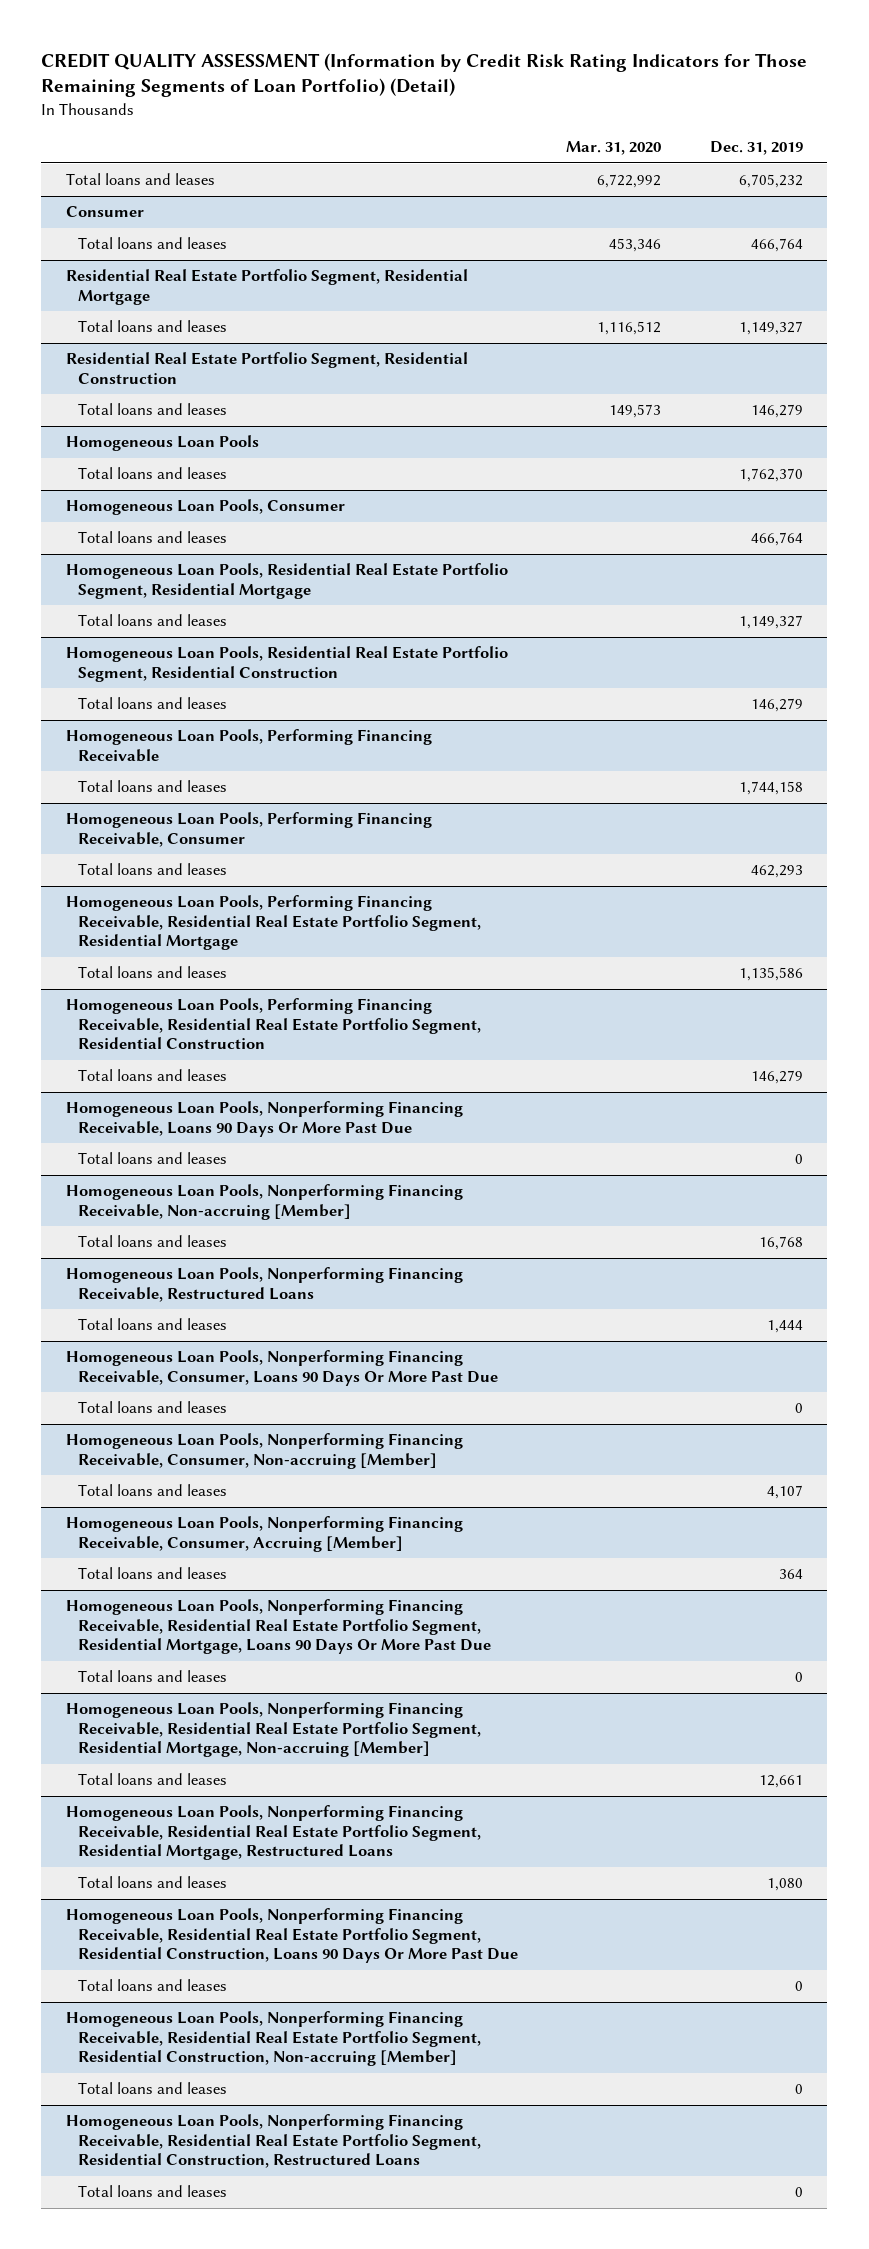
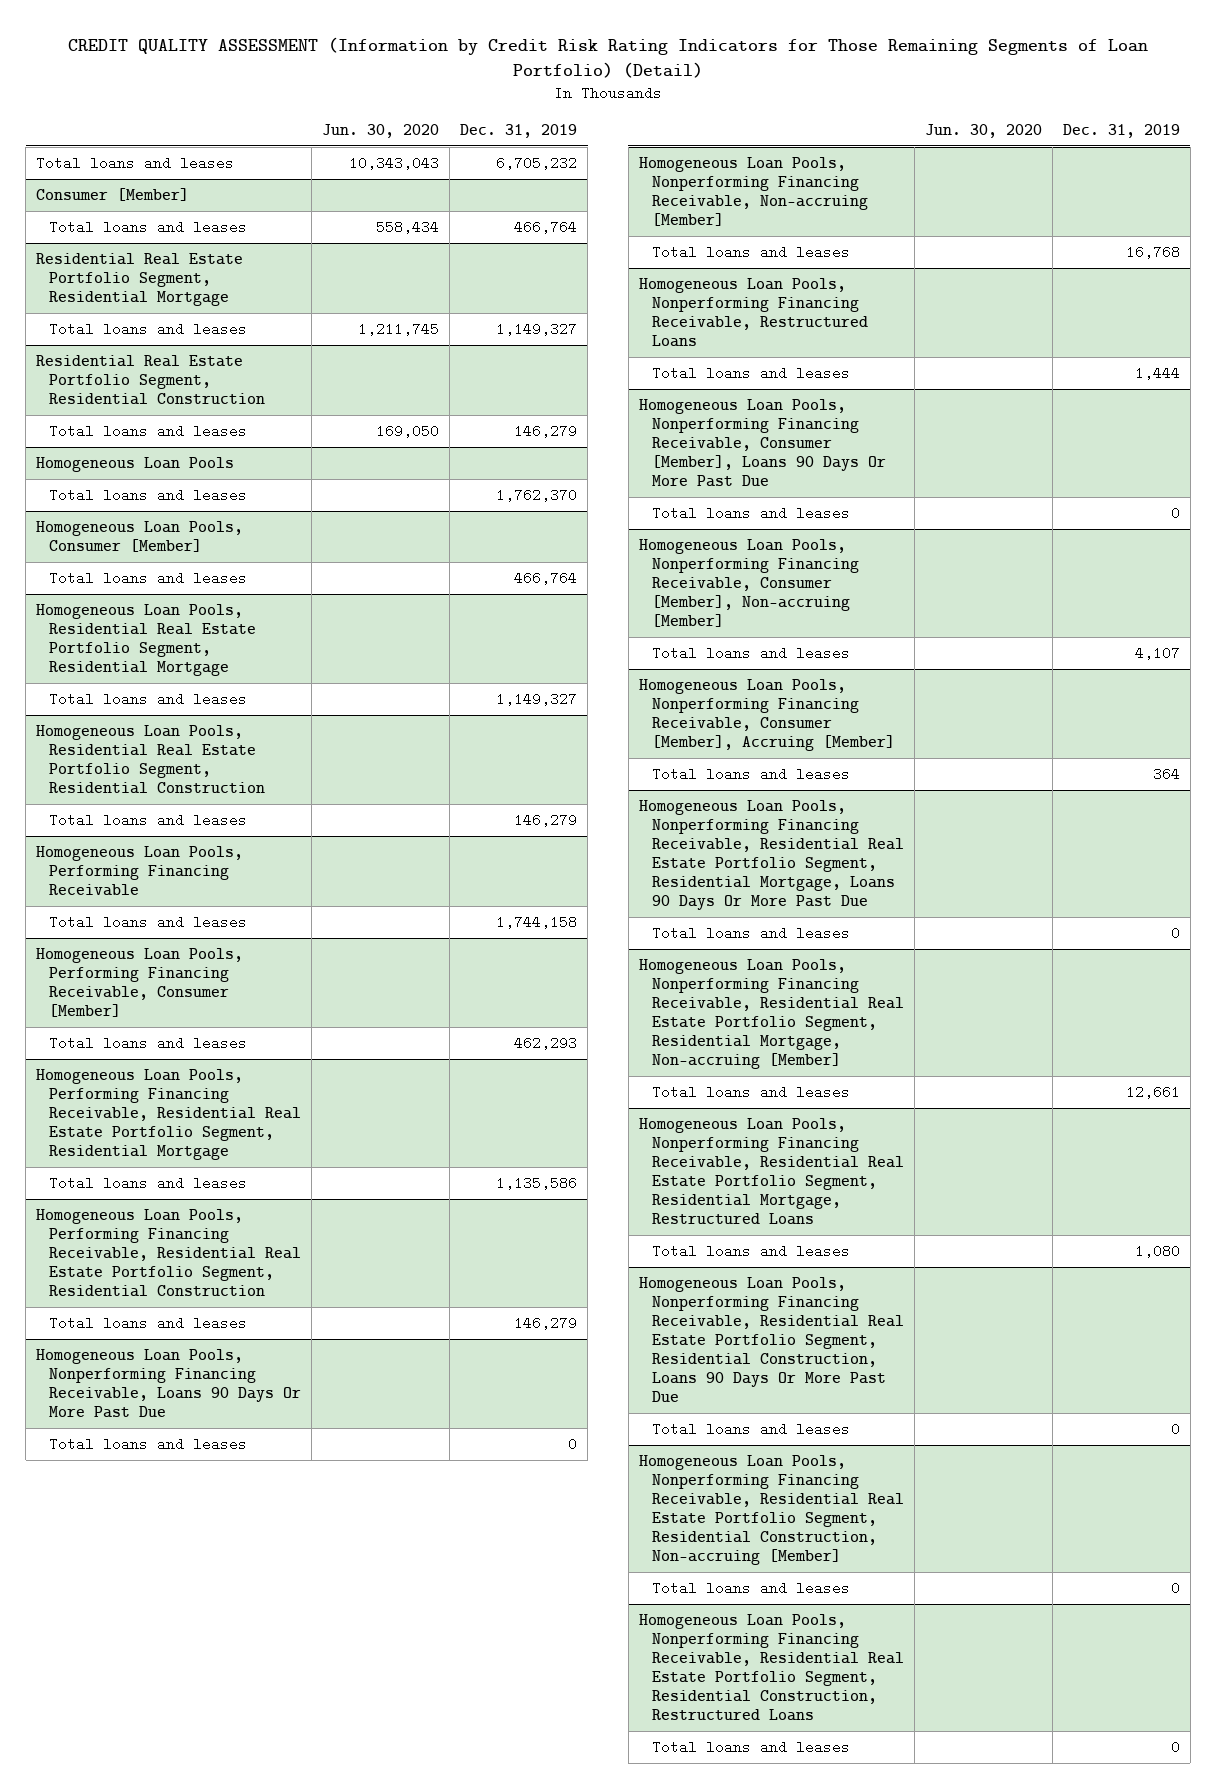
- | Mar. 31, 2020 | Dec. 31, 2019
+ | Jun. 30, 2020 | Dec. 31, 2019
- Consumer
+ Consumer [Member]
- Homogeneous Loan Pools, Consumer
+ Homogeneous Loan Pools, Consumer [Member]
- Homogeneous Loan Pools, Performing Financing Receivable, Consumer
+ Homogeneous Loan Pools, Performing Financing Receivable, Consumer [Member]
- Homogeneous Loan Pools, Nonperforming Financing Receivable, Consumer, Loans 90 Days Or More Past Due
+ Homogeneous Loan Pools, Nonperforming Financing Receivable, Consumer [Member], Loans 90 Days Or More Past Due
- Homogeneous Loan Pools, Nonperforming Financing Receivable, Consumer, Non-accruing [Member]
+ Homogeneous Loan Pools, Nonperforming Financing Receivable, Consumer [Member], Non-accruing [Member]
- Homogeneous Loan Pools, Nonperforming Financing Receivable, Consumer, Accruing [Member]
+ Homogeneous Loan Pools, Nonperforming Financing Receivable, Consumer [Member], Accruing [Member]

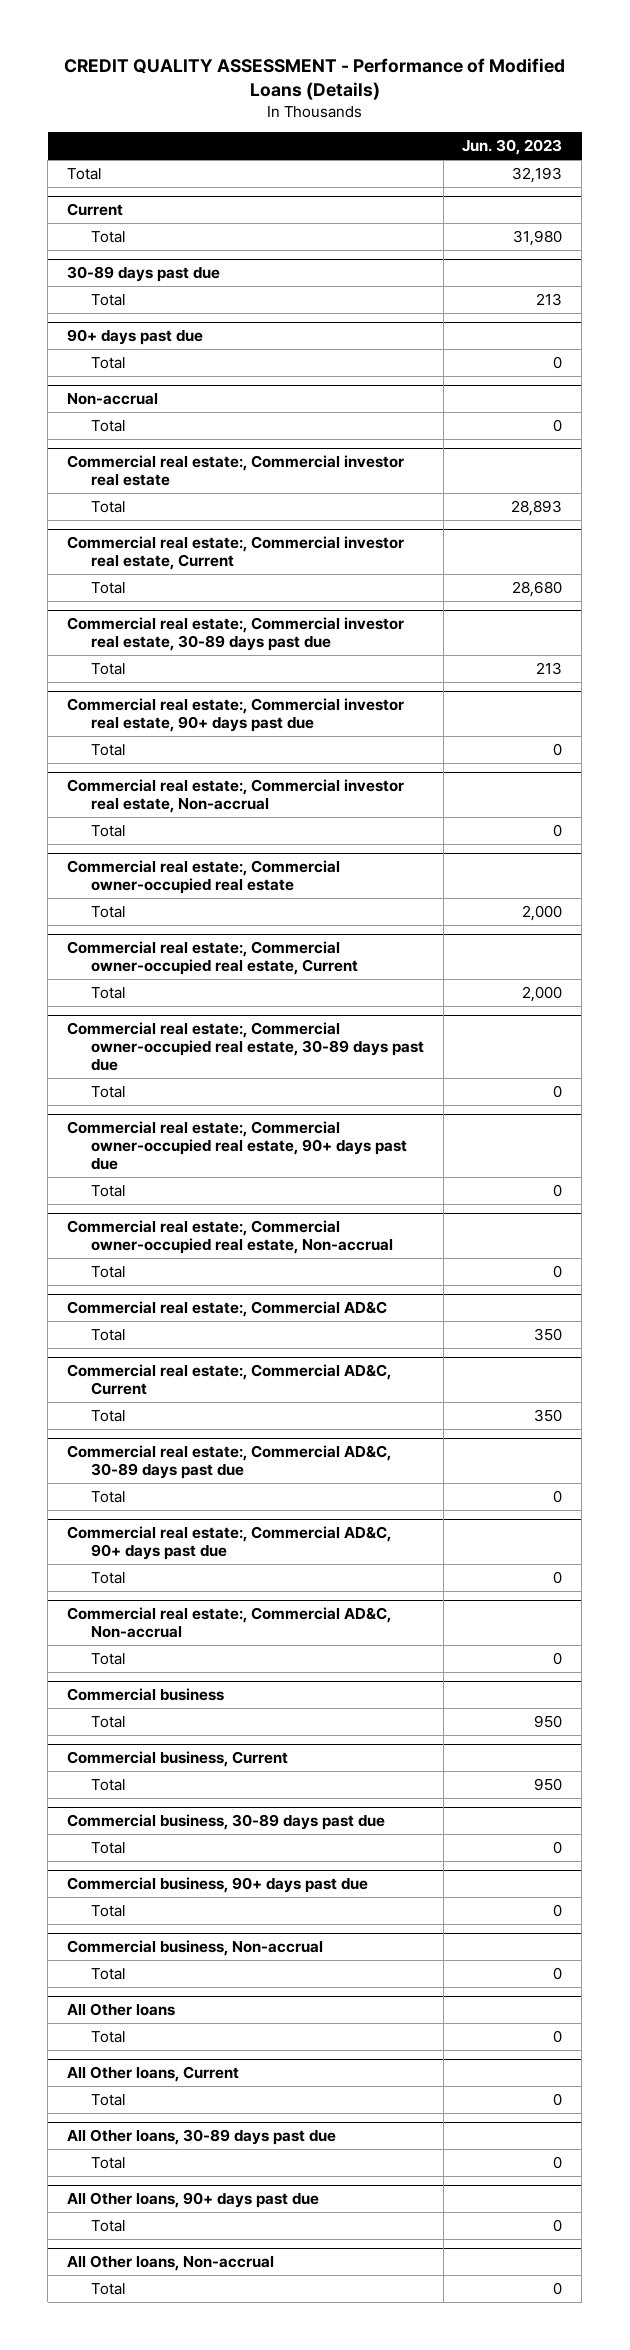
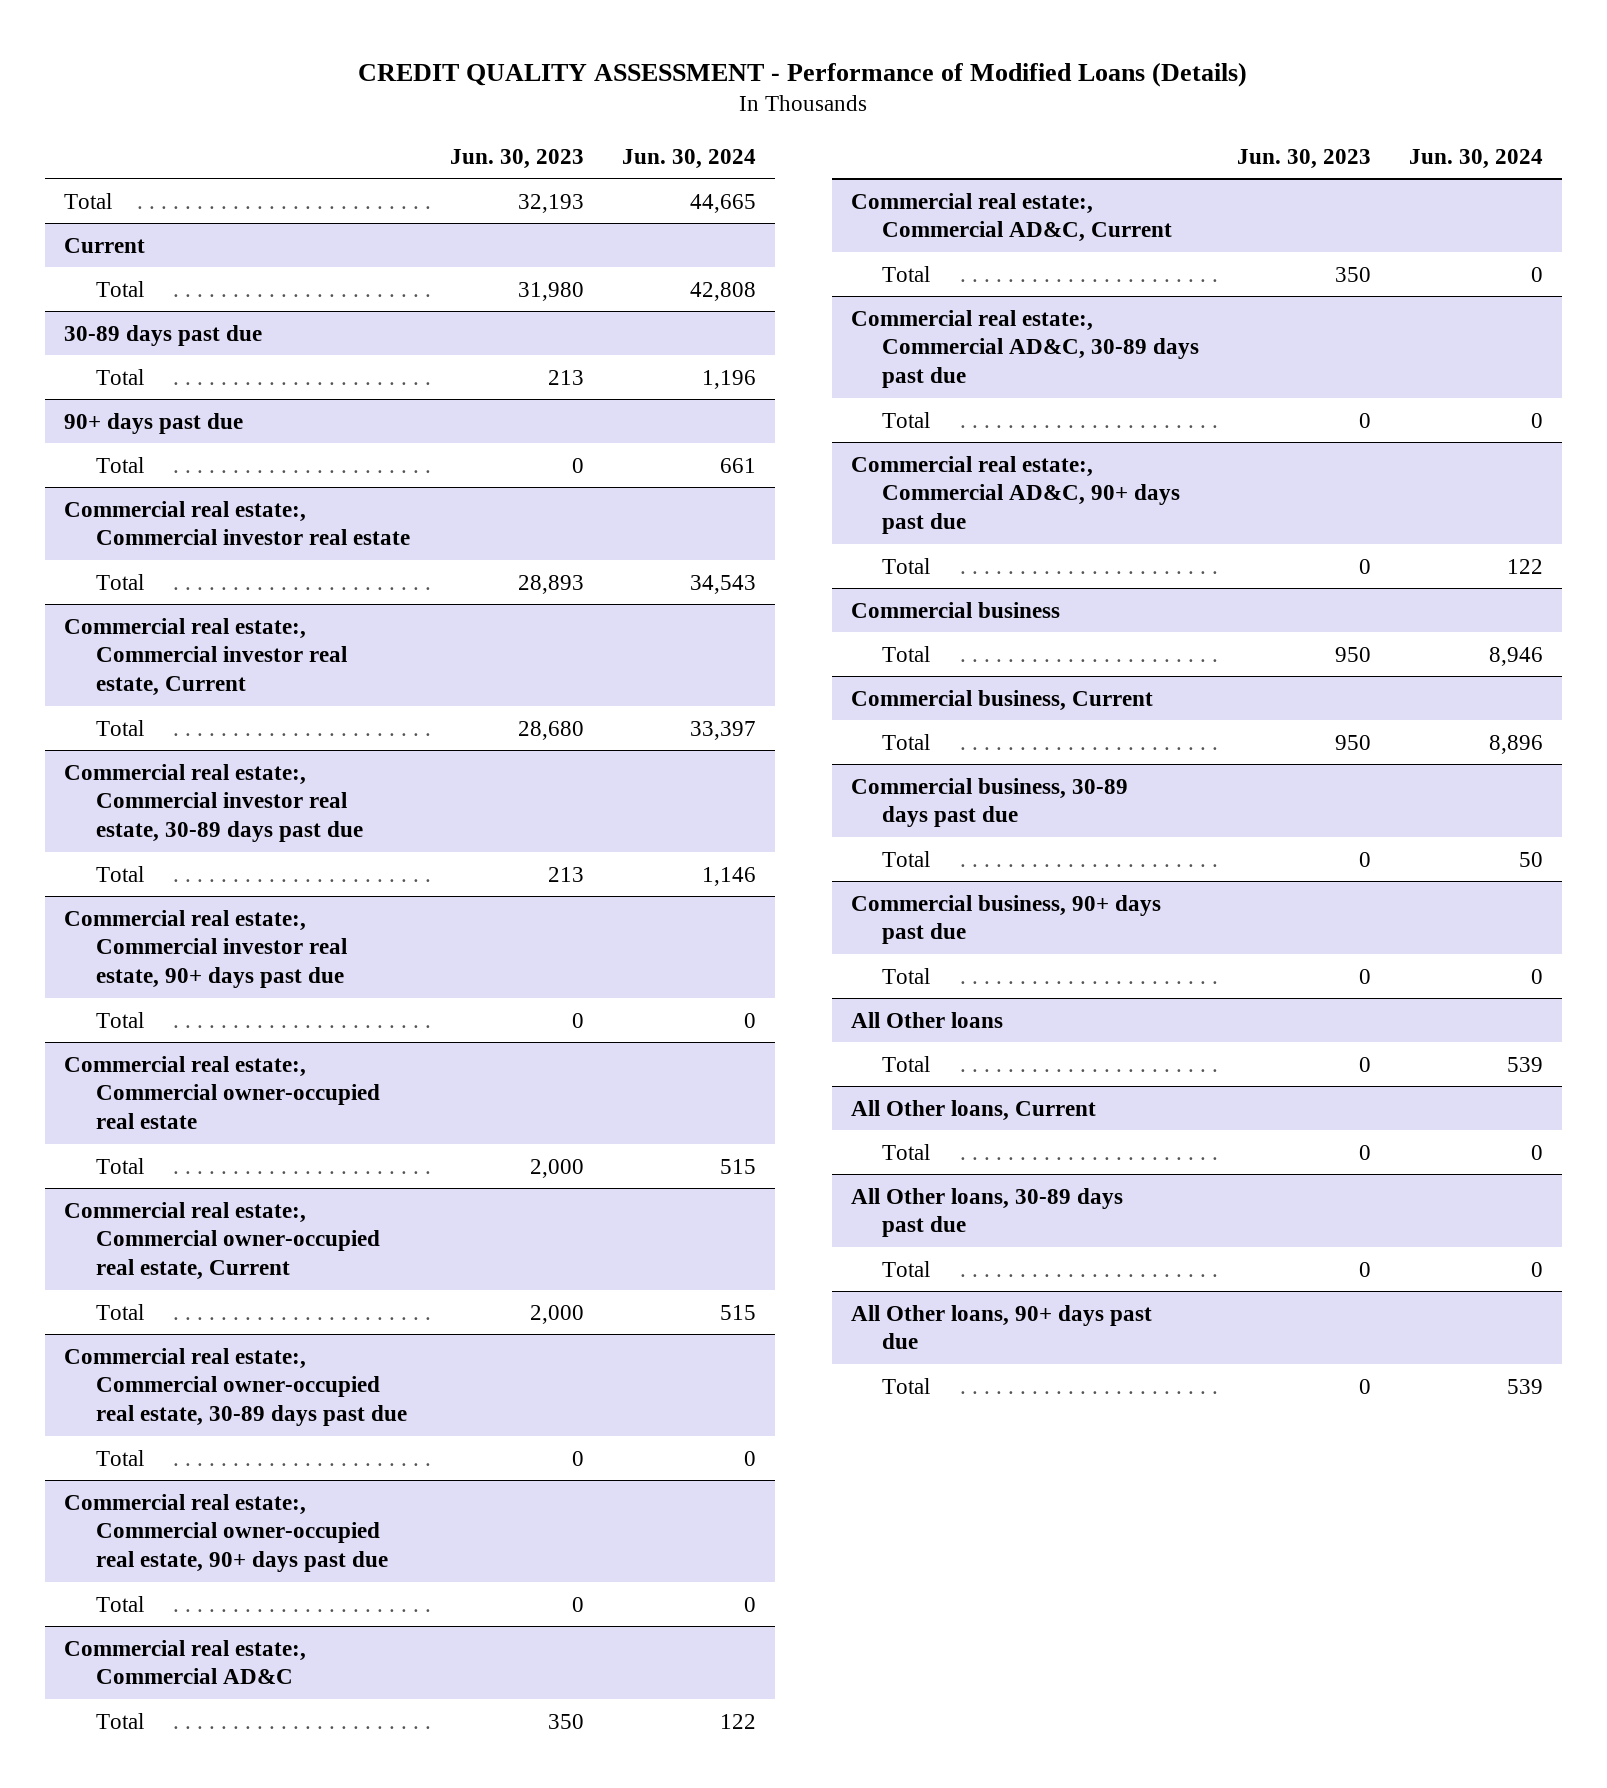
- | Jun. 30, 2023
+ | Jun. 30, 2023 | Jun. 30, 2024
- Non-accrual
- Total | 0
- Commercial real estate:, Commercial investor real estate, Non-accrual
- Total | 0
- Commercial real estate:, Commercial owner-occupied real estate, Non-accrual
- Total | 0
- Commercial real estate:, Commercial AD&C, Non-accrual
- Total | 0
- Commercial business, Non-accrual
- Total | 0
- All Other loans, Non-accrual
- Total | 0

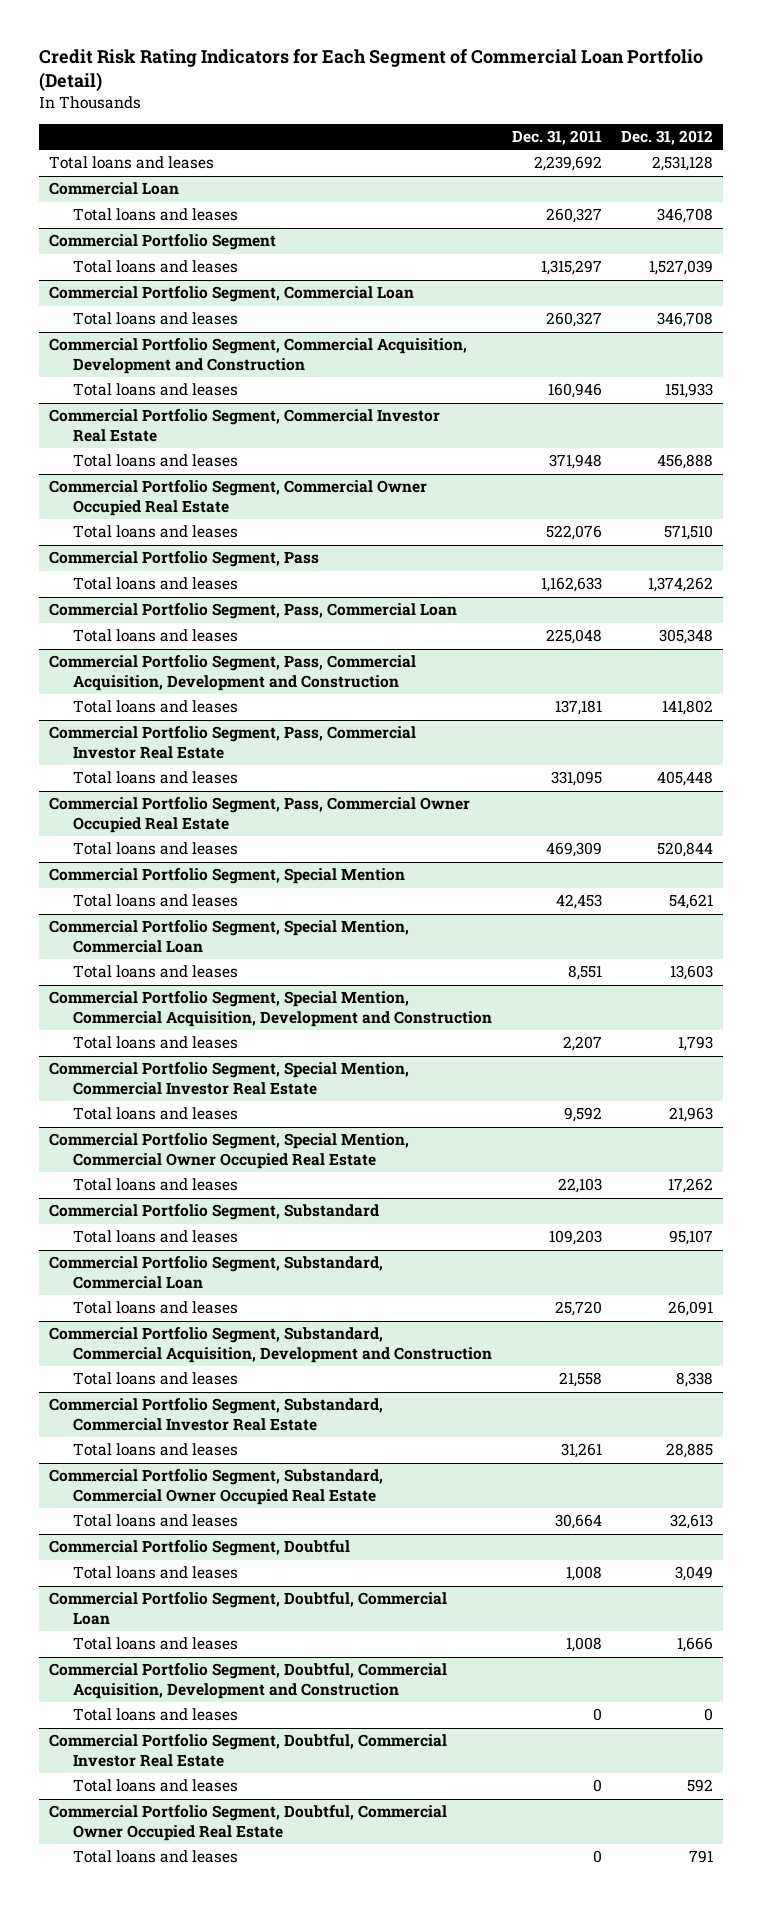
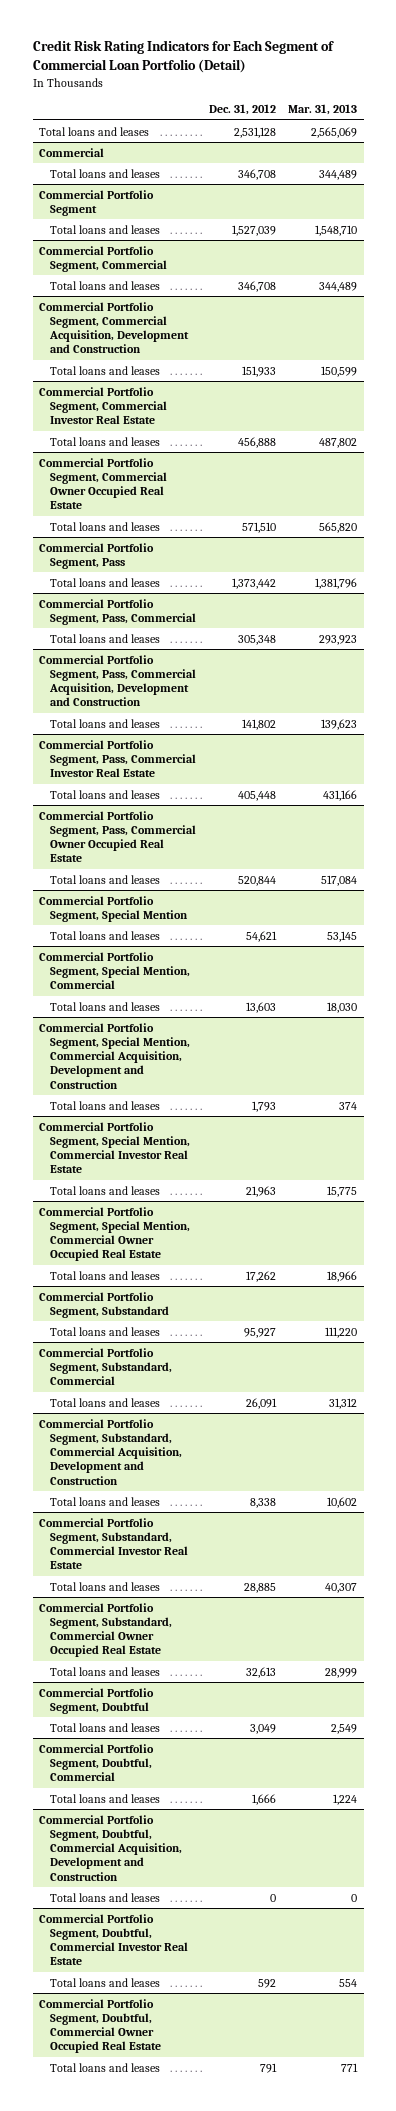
- | Dec. 31, 2011 | Dec. 31, 2012
+ | Dec. 31, 2012 | Mar. 31, 2013
- Commercial Loan
+ Commercial
- Commercial Portfolio Segment, Commercial Loan
+ Commercial Portfolio Segment, Commercial
@ Commercial Portfolio Segment, Pass
- Total loans and leases | 1,162,633 | 1,374,262
- Commercial Portfolio Segment, Pass, Commercial Loan
@ Commercial Portfolio Segment, Pass
+ Total loans and leases | 1,373,442 | 1,381,796
+ Commercial Portfolio Segment, Pass, Commercial
- Commercial Portfolio Segment, Special Mention, Commercial Loan
+ Commercial Portfolio Segment, Special Mention, Commercial
@ Commercial Portfolio Segment, Substandard
- Total loans and leases | 109,203 | 95,107
- Commercial Portfolio Segment, Substandard, Commercial Loan
@ Commercial Portfolio Segment, Substandard
+ Total loans and leases | 95,927 | 111,220
+ Commercial Portfolio Segment, Substandard, Commercial
- Commercial Portfolio Segment, Doubtful, Commercial Loan
+ Commercial Portfolio Segment, Doubtful, Commercial

